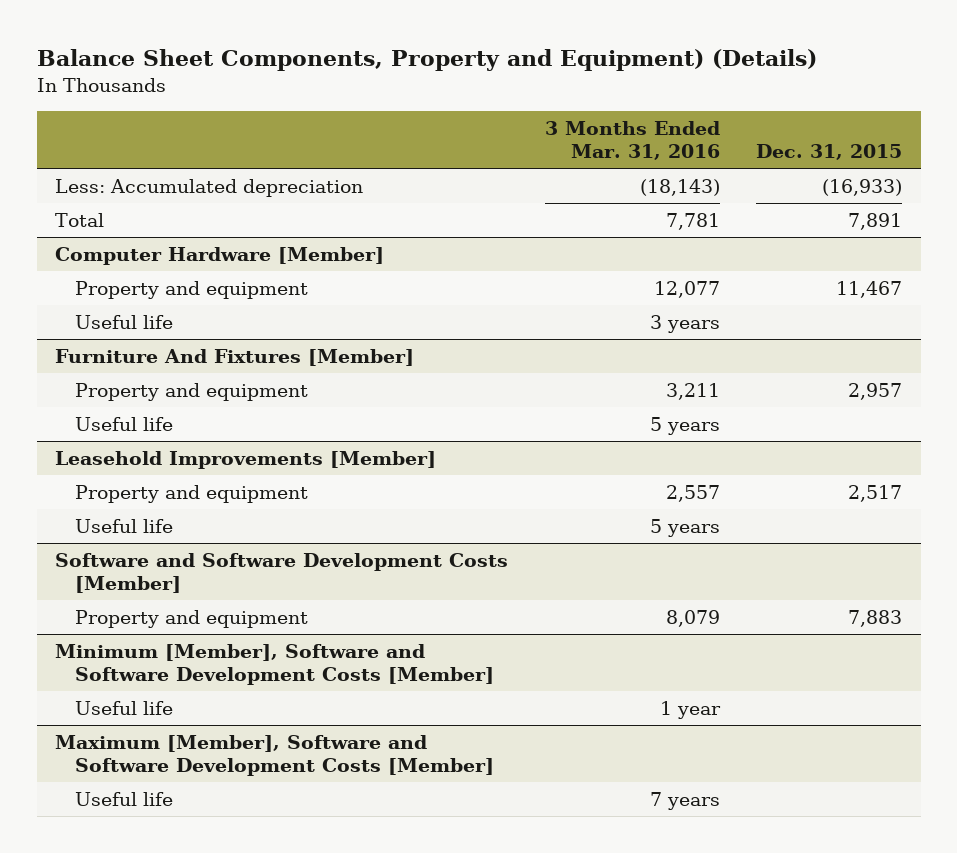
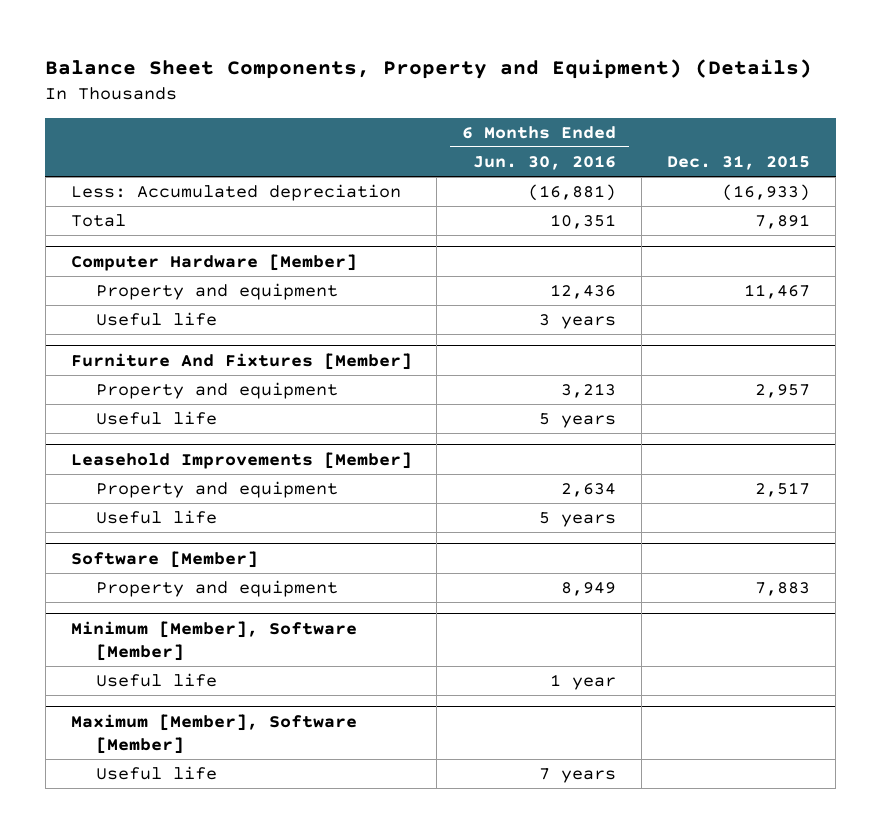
- | 3 Months Ended Mar. 31, 2016 | Dec. 31, 2015
+ | 6 Months Ended Jun. 30, 2016 | Dec. 31, 2015
- Software and Software Development Costs [Member]
+ Software [Member]
- Minimum [Member], Software and Software Development Costs [Member]
+ Minimum [Member], Software [Member]
- Maximum [Member], Software and Software Development Costs [Member]
+ Maximum [Member], Software [Member]

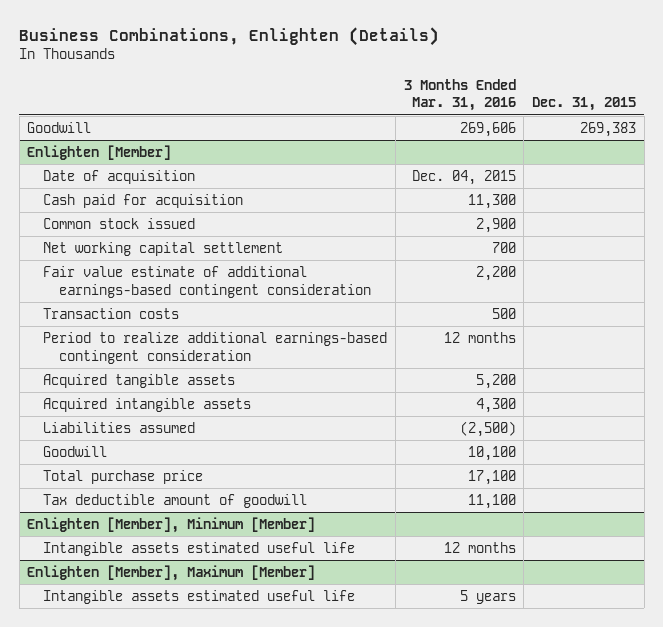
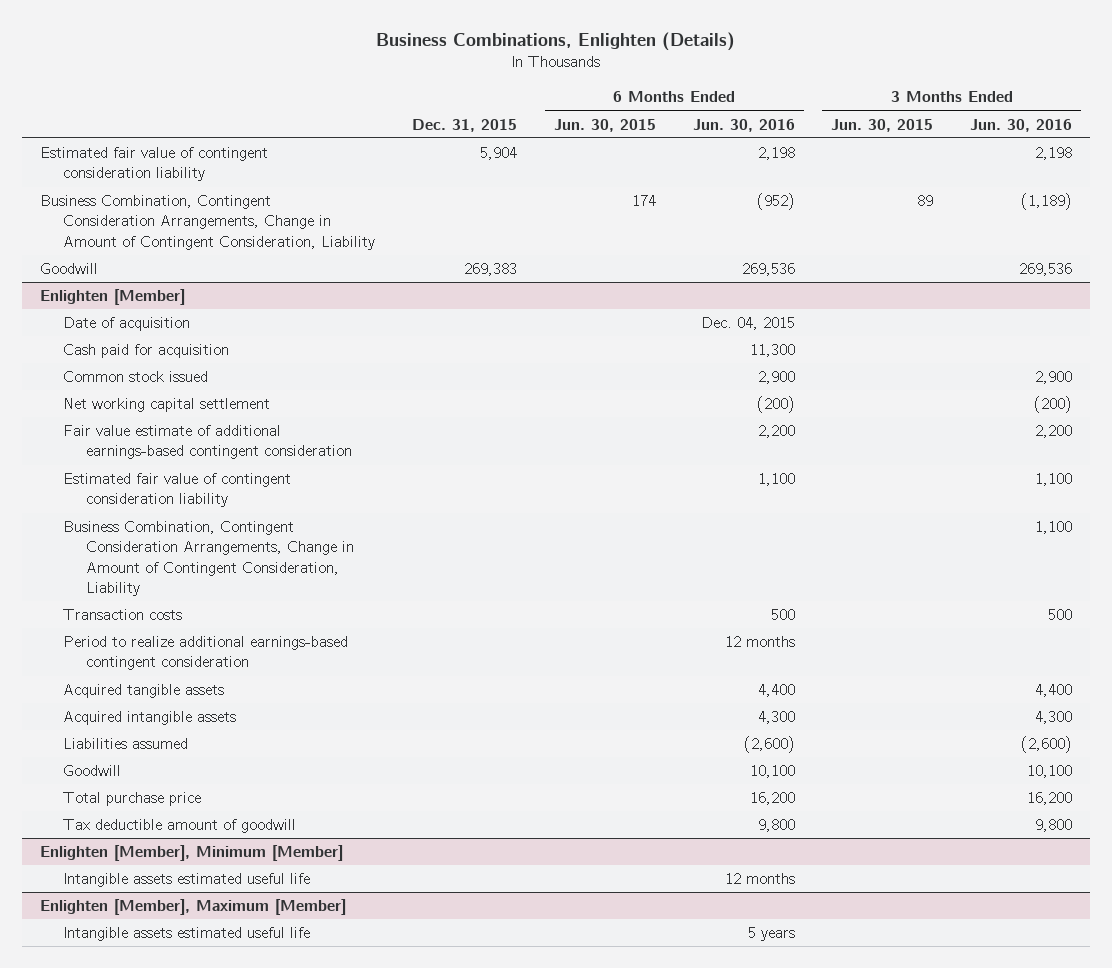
- | 3 Months Ended Mar. 31, 2016 | Dec. 31, 2015
+ | Dec. 31, 2015 | 6 Months Ended Jun. 30, 2015 | 6 Months Ended Jun. 30, 2016 | 3 Months Ended Jun. 30, 2015 | 3 Months Ended Jun. 30, 2016
+ Estimated fair value of contingent consideration liability | 5,904 | | 2,198 | | 2,198
+ Business Combination, Contingent Consideration Arrangements, Change in Amount of Contingent Consideration, Liability | | 174 | (952) | 89 | (1,189)
@ Enlighten [Member]
+ Estimated fair value of contingent consideration liability | | | 1,100 | | 1,100
+ Business Combination, Contingent Consideration Arrangements, Change in Amount of Contingent Consideration, Liability | | | | | 1,100

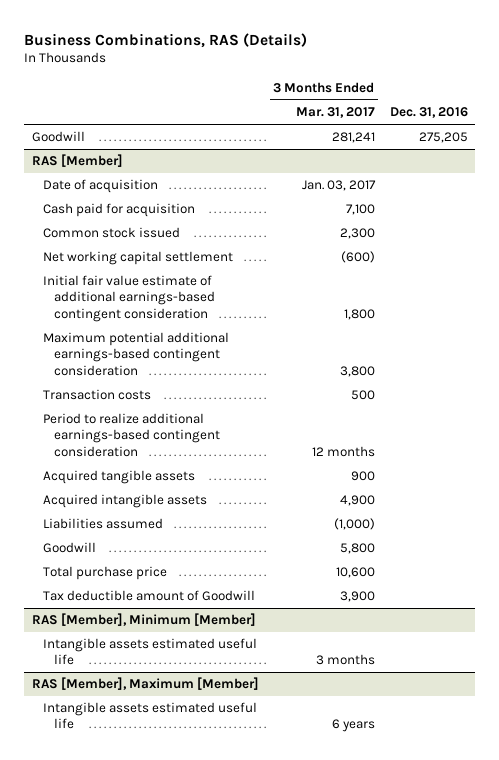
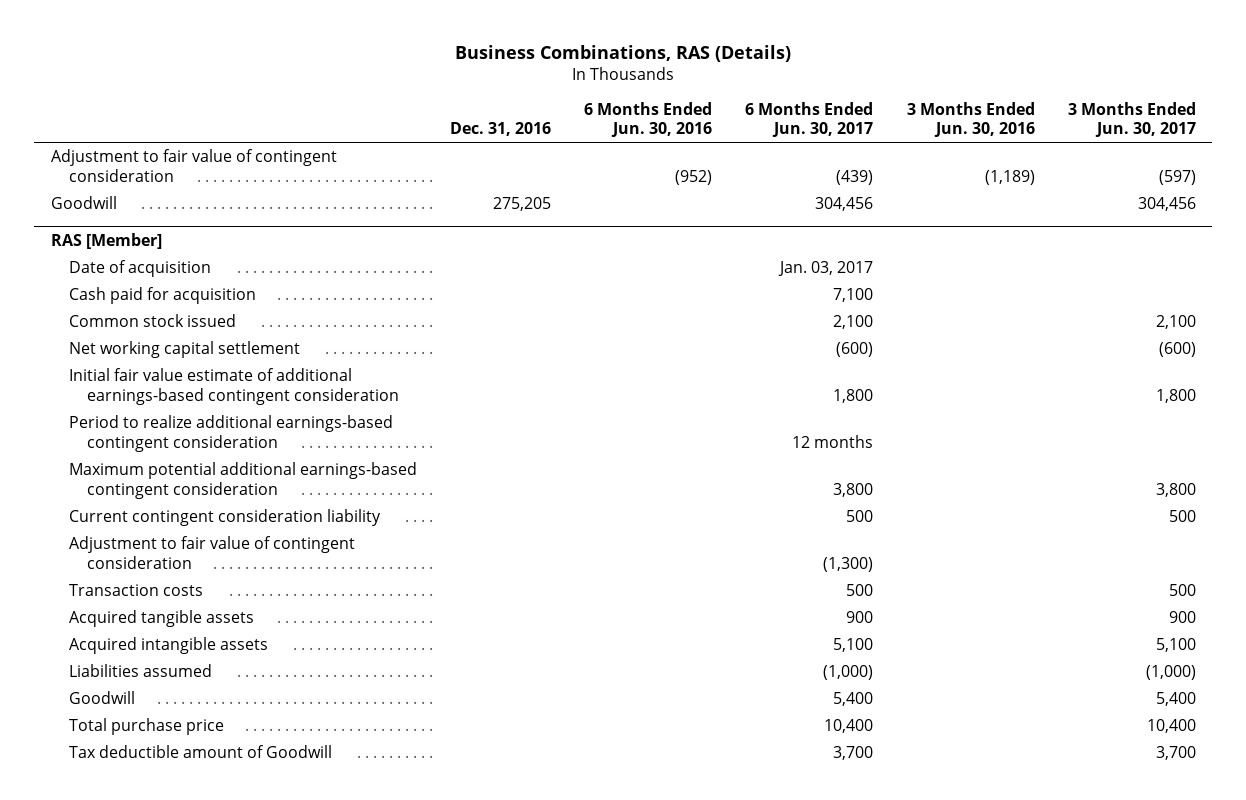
- | 3 Months Ended Mar. 31, 2017 | Dec. 31, 2016
+ | Dec. 31, 2016 | 6 Months Ended Jun. 30, 2016 | 6 Months Ended Jun. 30, 2017 | 3 Months Ended Jun. 30, 2016 | 3 Months Ended Jun. 30, 2017
+ Adjustment to fair value of contingent consideration | | (952) | (439) | (1,189) | (597)
@ RAS [Member]
moved up: Period to realize additional earnings-based contingent consideration | | | 12 months | |
+ Current contingent consideration liability | | | 500 | | 500
+ Adjustment to fair value of contingent consideration | | | (1,300) | |
- RAS [Member], Minimum [Member]
- Intangible assets estimated useful life | 3 months |
- RAS [Member], Maximum [Member]
- Intangible assets estimated useful life | 6 years |

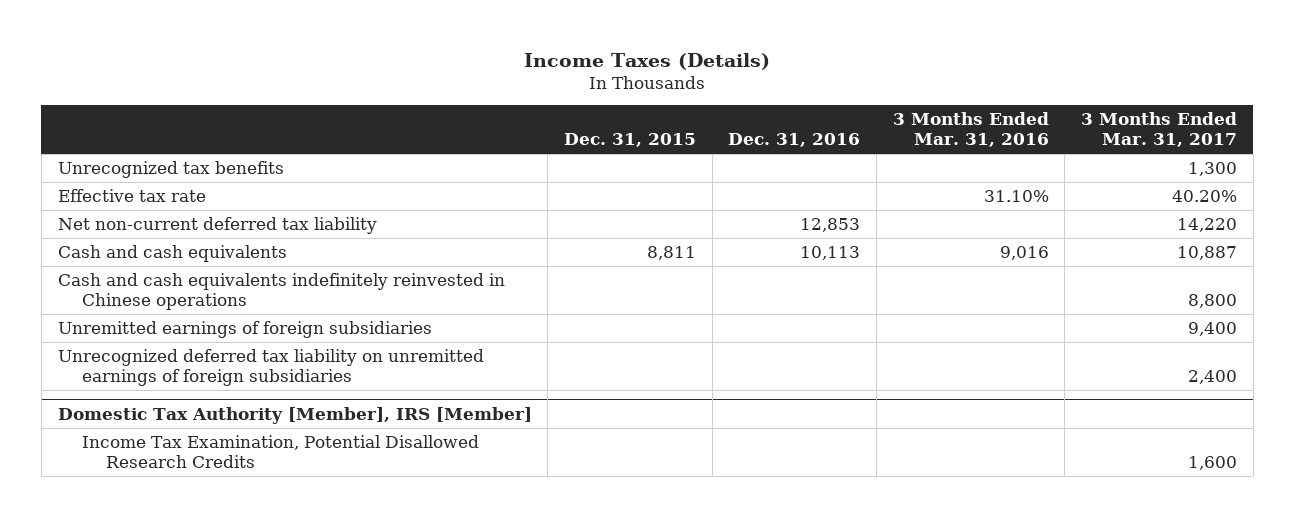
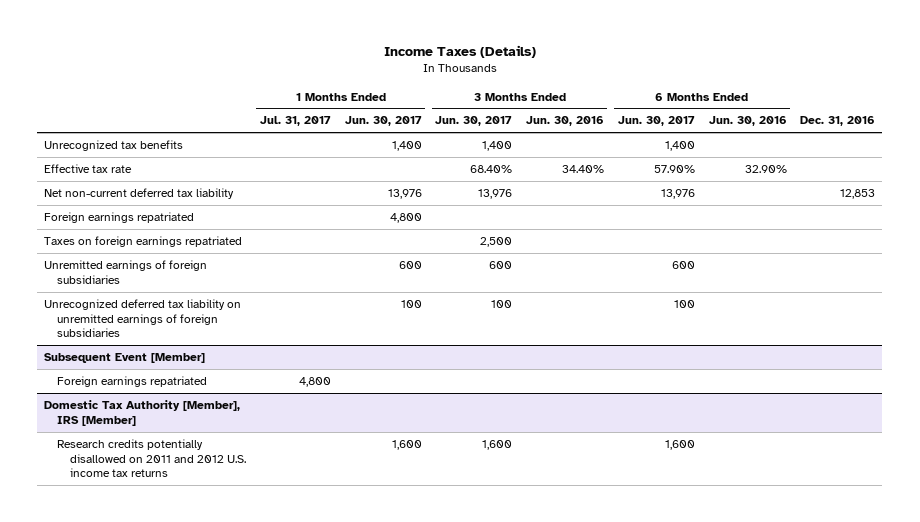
- | Dec. 31, 2015 | Dec. 31, 2016 | 3 Months Ended Mar. 31, 2016 | 3 Months Ended Mar. 31, 2017
+ | 1 Months Ended Jul. 31, 2017 | 1 Months Ended Jun. 30, 2017 | 3 Months Ended Jun. 30, 2017 | 3 Months Ended Jun. 30, 2016 | 6 Months Ended Jun. 30, 2017 | 6 Months Ended Jun. 30, 2016 | Dec. 31, 2016
- Cash and cash equivalents | 8,811 | 10,113 | 9,016 | 10,887
- Cash and cash equivalents indefinitely reinvested in Chinese operations | | | | 8,800
+ Foreign earnings repatriated | | 4,800 | | | | |
+ Taxes on foreign earnings repatriated | | | 2,500 | | | |
+ Subsequent Event [Member]
+ Foreign earnings repatriated | 4,800 | | | | | |
@ Domestic Tax Authority [Member], IRS [Member]
- Income Tax Examination, Potential Disallowed Research Credits | | | | 1,600
+ Research credits potentially disallowed on 2011 and 2012 U.S. income tax returns | | 1,600 | 1,600 | | 1,600 | |

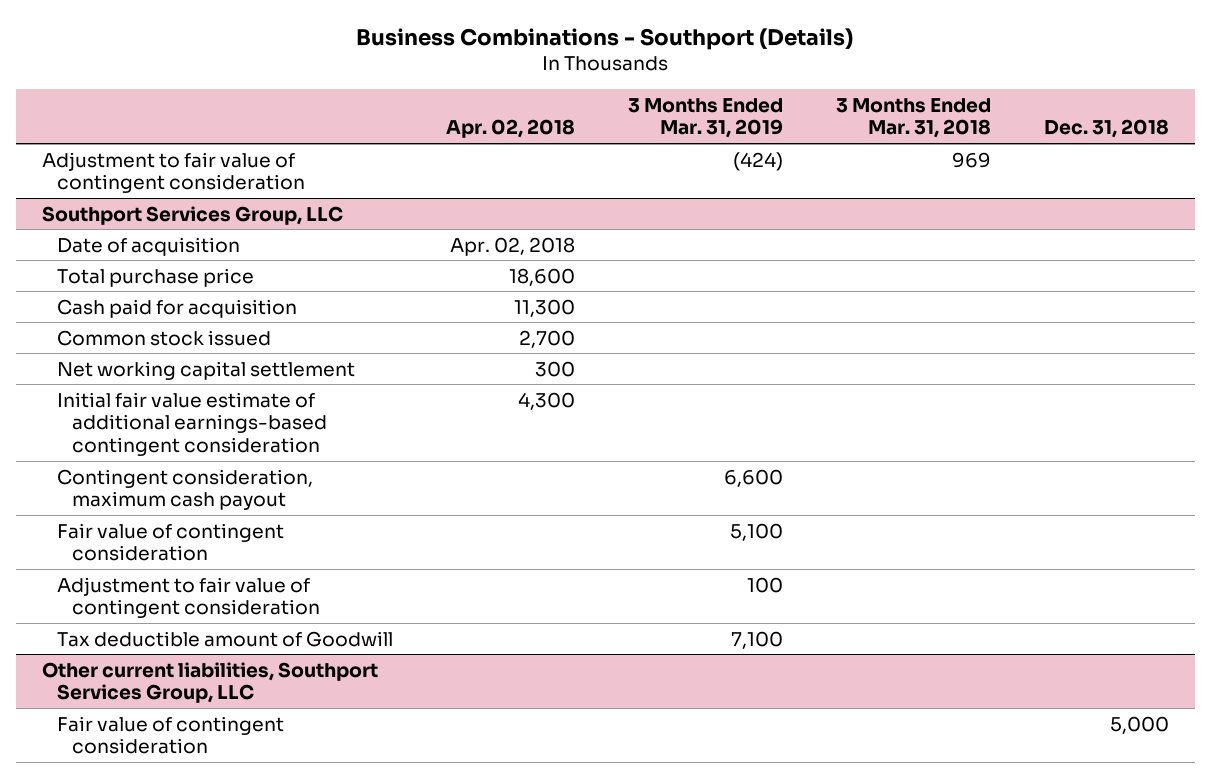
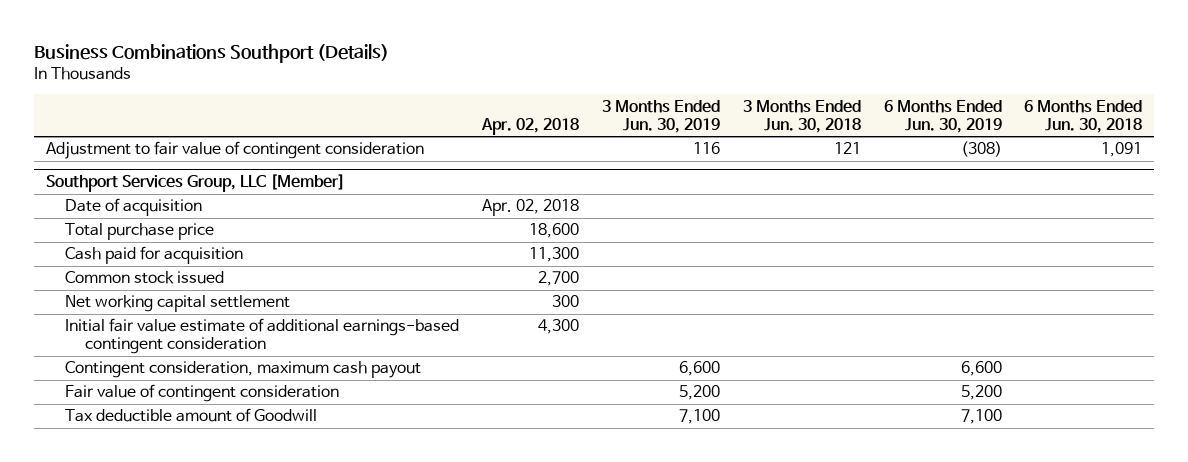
- Business Combinations - Southport (Details)
+ Business Combinations Southport (Details)
- | Apr. 02, 2018 | 3 Months Ended Mar. 31, 2019 | 3 Months Ended Mar. 31, 2018 | Dec. 31, 2018
+ | Apr. 02, 2018 | 3 Months Ended Jun. 30, 2019 | 3 Months Ended Jun. 30, 2018 | 6 Months Ended Jun. 30, 2019 | 6 Months Ended Jun. 30, 2018
- Southport Services Group, LLC
+ Southport Services Group, LLC [Member]
- Adjustment to fair value of contingent consideration | | 100 | |
- Other current liabilities, Southport Services Group, LLC
- Fair value of contingent consideration | | | | 5,000

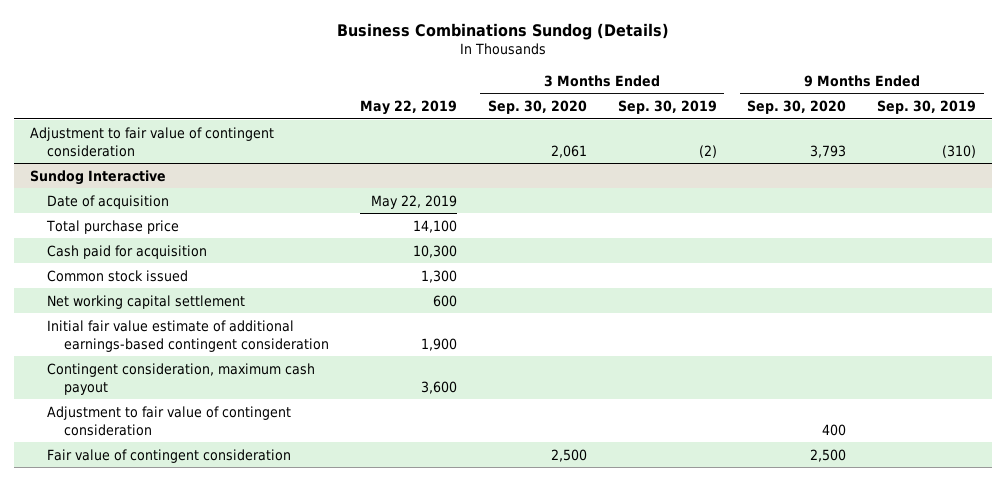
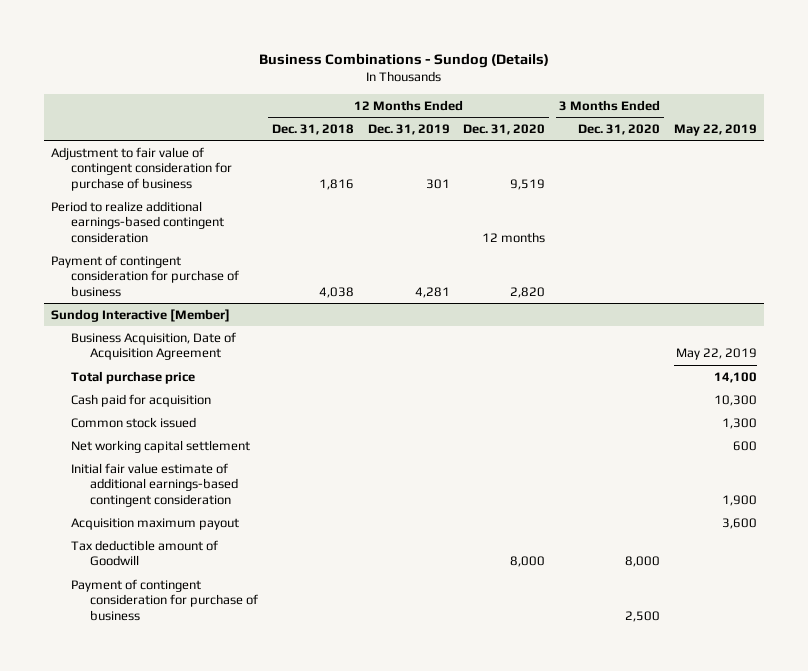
- Business Combinations Sundog (Details)
+ Business Combinations - Sundog (Details)
- | May 22, 2019 | 3 Months Ended Sep. 30, 2020 | 3 Months Ended Sep. 30, 2019 | 9 Months Ended Sep. 30, 2020 | 9 Months Ended Sep. 30, 2019
+ | 12 Months Ended Dec. 31, 2018 | 12 Months Ended Dec. 31, 2019 | 12 Months Ended Dec. 31, 2020 | 3 Months Ended Dec. 31, 2020 | May 22, 2019
- Adjustment to fair value of contingent consideration | | 2,061 | (2) | 3,793 | (310)
- Sundog Interactive
- Date of acquisition | May 22, 2019 | | | |
+ Adjustment to fair value of contingent consideration for purchase of business | 1,816 | 301 | 9,519 | |
+ Period to realize additional earnings-based contingent consideration | | | 12 months | |
+ Payment of contingent consideration for purchase of business | 4,038 | 4,281 | 2,820 | |
+ Sundog Interactive [Member]
+ Business Acquisition, Date of Acquisition Agreement | | | | | May 22, 2019
- Contingent consideration, maximum cash payout | 3,600 | | | |
- Adjustment to fair value of contingent consideration | | | | 400 |
- Fair value of contingent consideration | | 2,500 | | 2,500 |
+ Acquisition maximum payout | | | | | 3,600
+ Tax deductible amount of Goodwill | | | 8,000 | 8,000 |
+ Payment of contingent consideration for purchase of business | | | | 2,500 |

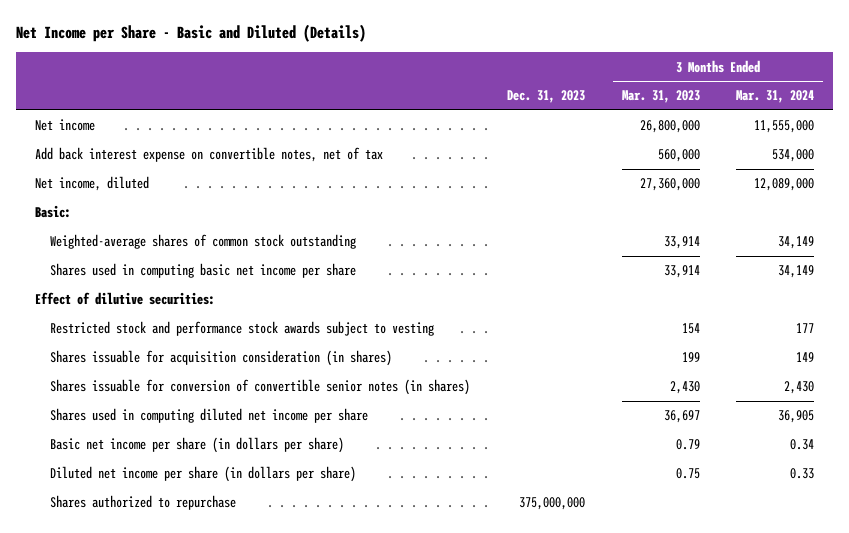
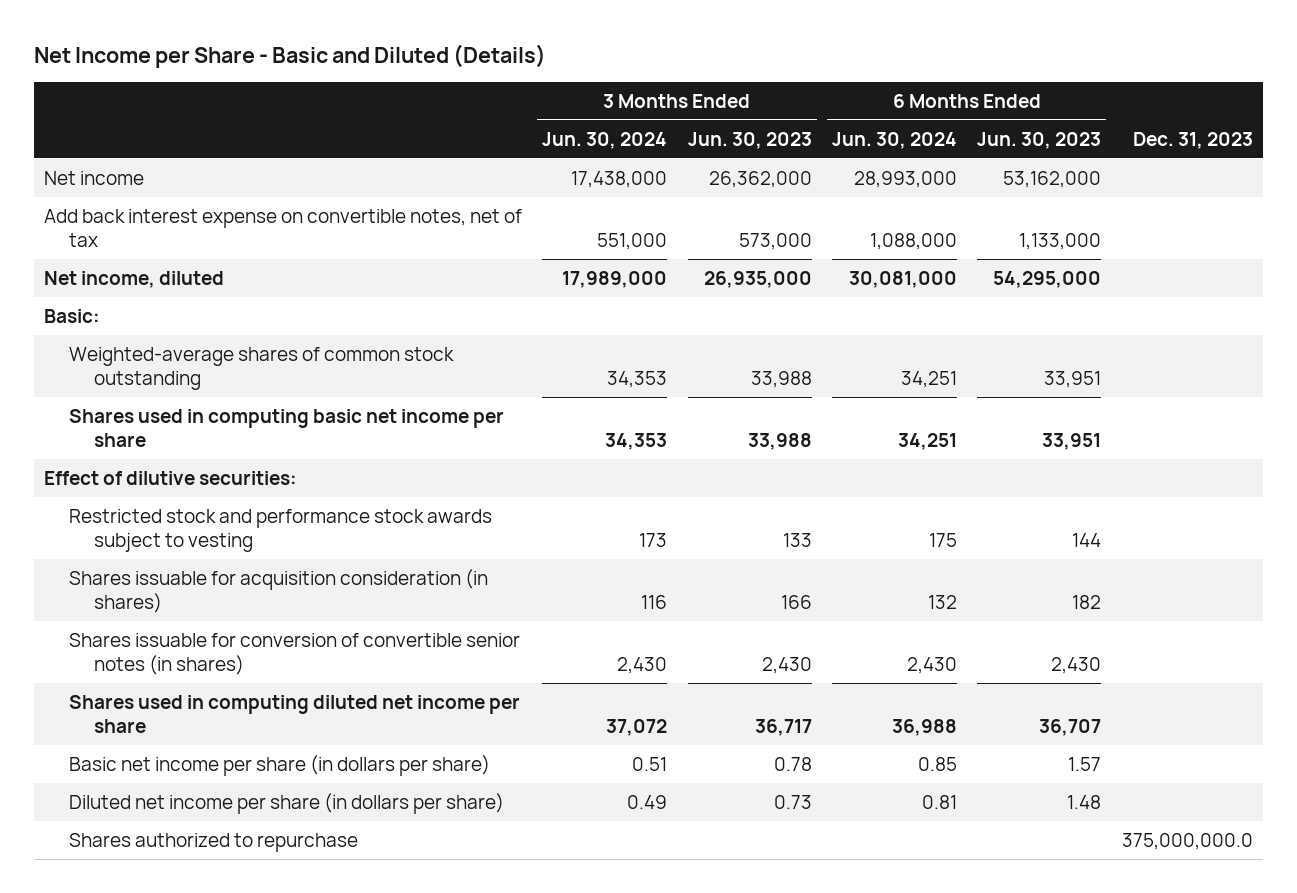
- | Dec. 31, 2023 | 3 Months Ended Mar. 31, 2023 | 3 Months Ended Mar. 31, 2024
+ | 3 Months Ended Jun. 30, 2024 | 3 Months Ended Jun. 30, 2023 | 6 Months Ended Jun. 30, 2024 | 6 Months Ended Jun. 30, 2023 | Dec. 31, 2023
- Shares authorized to repurchase | 375,000,000 | |
+ Shares authorized to repurchase | | | | | 375,000,000.0

